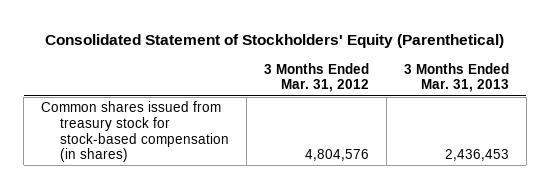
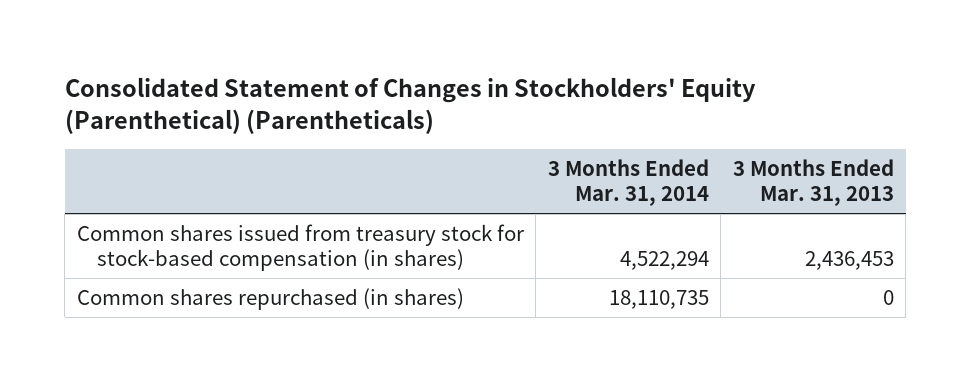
- Consolidated Statement of Stockholders' Equity (Parenthetical)
+ Consolidated Statement of Changes in Stockholders' Equity (Parenthetical) (Parentheticals)
- | 3 Months Ended Mar. 31, 2012 | 3 Months Ended Mar. 31, 2013
+ | 3 Months Ended Mar. 31, 2014 | 3 Months Ended Mar. 31, 2013
+ Common shares repurchased (in shares) | 18,110,735 | 0

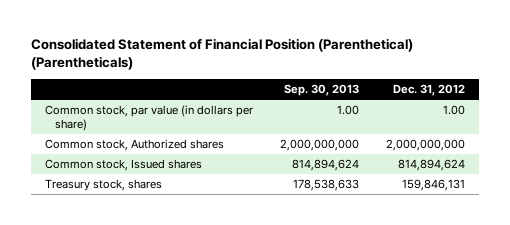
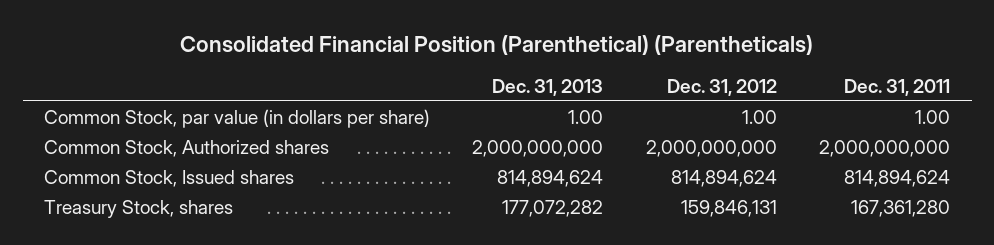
- Consolidated Statement of Financial Position (Parenthetical) (Parentheticals)
+ Consolidated Financial Position (Parenthetical) (Parentheticals)
- | Sep. 30, 2013 | Dec. 31, 2012
+ | Dec. 31, 2013 | Dec. 31, 2012 | Dec. 31, 2011
- Common stock, par value (in dollars per share) | 1.00 | 1.00
- Common stock, Authorized shares | 2,000,000,000 | 2,000,000,000
- Common stock, Issued shares | 814,894,624 | 814,894,624
- Treasury stock, shares | 178,538,633 | 159,846,131
+ Common Stock, par value (in dollars per share) | 1.00 | 1.00 | 1.00
+ Common Stock, Authorized shares | 2,000,000,000 | 2,000,000,000 | 2,000,000,000
+ Common Stock, Issued shares | 814,894,624 | 814,894,624 | 814,894,624
+ Treasury Stock, shares | 177,072,282 | 159,846,131 | 167,361,280

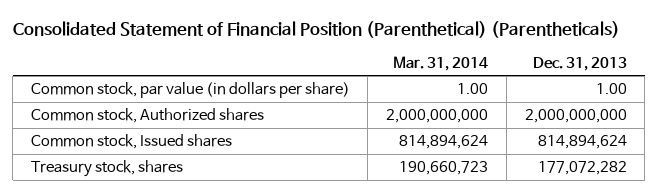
- Consolidated Financial Position (Parenthetical) (Parentheticals)
+ Consolidated Statement of Financial Position (Parenthetical) (Parentheticals)
- | Dec. 31, 2013 | Dec. 31, 2012 | Dec. 31, 2011
+ | Mar. 31, 2014 | Dec. 31, 2013
- Common Stock, par value (in dollars per share) | 1.00 | 1.00 | 1.00
- Common Stock, Authorized shares | 2,000,000,000 | 2,000,000,000 | 2,000,000,000
- Common Stock, Issued shares | 814,894,624 | 814,894,624 | 814,894,624
- Treasury Stock, shares | 177,072,282 | 159,846,131 | 167,361,280
+ Common stock, par value (in dollars per share) | 1.00 | 1.00
+ Common stock, Authorized shares | 2,000,000,000 | 2,000,000,000
+ Common stock, Issued shares | 814,894,624 | 814,894,624
+ Treasury stock, shares | 190,660,723 | 177,072,282

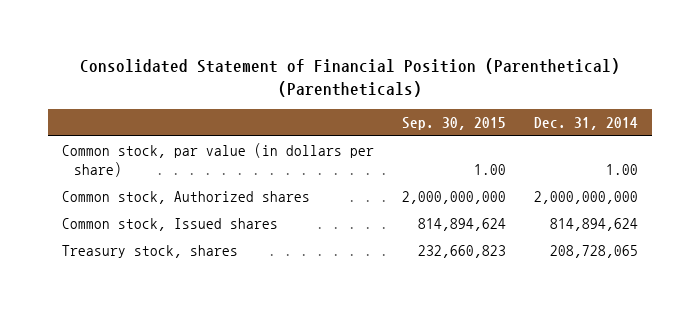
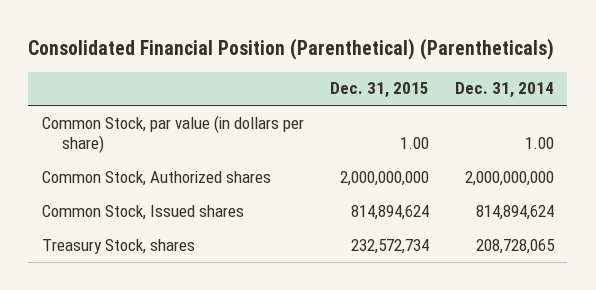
- Consolidated Statement of Financial Position (Parenthetical) (Parentheticals)
+ Consolidated Financial Position (Parenthetical) (Parentheticals)
- | Sep. 30, 2015 | Dec. 31, 2014
+ | Dec. 31, 2015 | Dec. 31, 2014
- Common stock, par value (in dollars per share) | 1.00 | 1.00
- Common stock, Authorized shares | 2,000,000,000 | 2,000,000,000
- Common stock, Issued shares | 814,894,624 | 814,894,624
- Treasury stock, shares | 232,660,823 | 208,728,065
+ Common Stock, par value (in dollars per share) | 1.00 | 1.00
+ Common Stock, Authorized shares | 2,000,000,000 | 2,000,000,000
+ Common Stock, Issued shares | 814,894,624 | 814,894,624
+ Treasury Stock, shares | 232,572,734 | 208,728,065

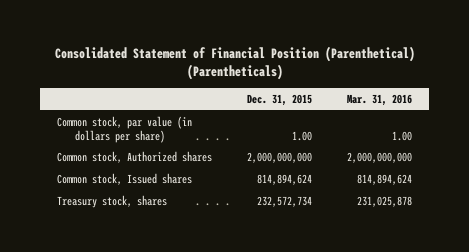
- Consolidated Financial Position (Parenthetical) (Parentheticals)
+ Consolidated Statement of Financial Position (Parenthetical) (Parentheticals)
- | Dec. 31, 2015 | Dec. 31, 2014
+ | Dec. 31, 2015 | Mar. 31, 2016
- Common Stock, par value (in dollars per share) | 1.00 | 1.00
- Common Stock, Authorized shares | 2,000,000,000 | 2,000,000,000
- Common Stock, Issued shares | 814,894,624 | 814,894,624
- Treasury Stock, shares | 232,572,734 | 208,728,065
+ Common stock, par value (in dollars per share) | 1.00 | 1.00
+ Common stock, Authorized shares | 2,000,000,000 | 2,000,000,000
+ Common stock, Issued shares | 814,894,624 | 814,894,624
+ Treasury stock, shares | 232,572,734 | 231,025,878

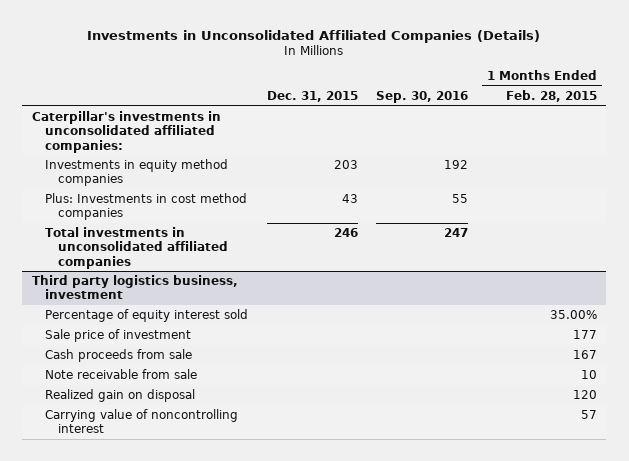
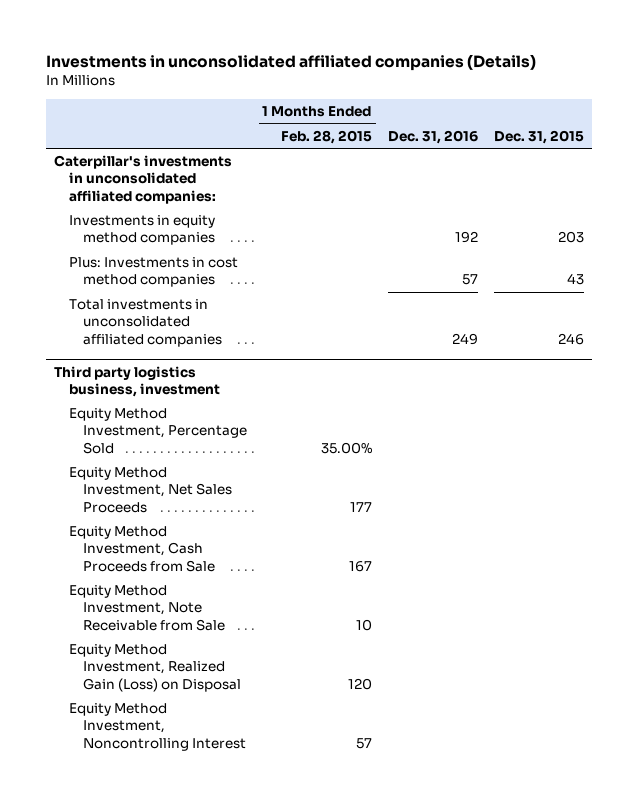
- Investments in Unconsolidated Affiliated Companies (Details)
+ Investments in unconsolidated affiliated companies (Details)
- | Dec. 31, 2015 | Sep. 30, 2016 | 1 Months Ended Feb. 28, 2015
+ | 1 Months Ended Feb. 28, 2015 | Dec. 31, 2016 | Dec. 31, 2015
@ Third party logistics business, investment
- Percentage of equity interest sold | | | 35.00%
- Sale price of investment | | | 177
- Cash proceeds from sale | | | 167
- Note receivable from sale | | | 10
- Realized gain on disposal | | | 120
- Carrying value of noncontrolling interest | | | 57
+ Equity Method Investment, Percentage Sold | 35.00% | |
+ Equity Method Investment, Net Sales Proceeds | 177 | |
+ Equity Method Investment, Cash Proceeds from Sale | 167 | |
+ Equity Method Investment, Note Receivable from Sale | 10 | |
+ Equity Method Investment, Realized Gain (Loss) on Disposal | 120 | |
+ Equity Method Investment, Noncontrolling Interest | 57 | |

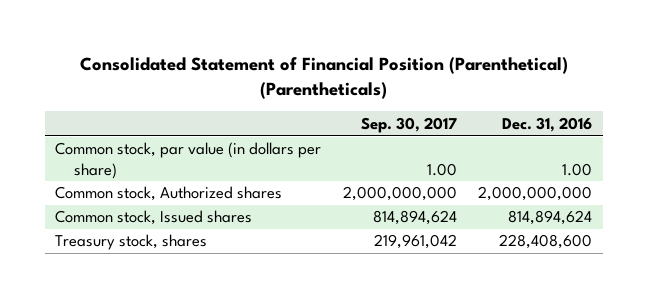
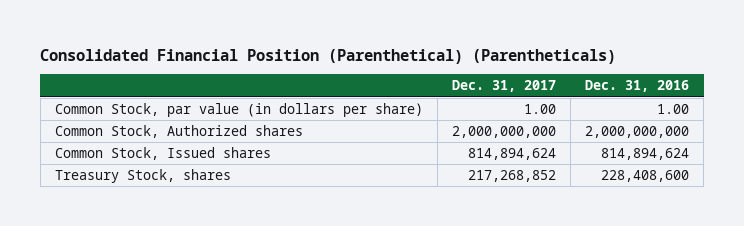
- Consolidated Statement of Financial Position (Parenthetical) (Parentheticals)
+ Consolidated Financial Position (Parenthetical) (Parentheticals)
- | Sep. 30, 2017 | Dec. 31, 2016
+ | Dec. 31, 2017 | Dec. 31, 2016
- Common stock, par value (in dollars per share) | 1.00 | 1.00
- Common stock, Authorized shares | 2,000,000,000 | 2,000,000,000
- Common stock, Issued shares | 814,894,624 | 814,894,624
- Treasury stock, shares | 219,961,042 | 228,408,600
+ Common Stock, par value (in dollars per share) | 1.00 | 1.00
+ Common Stock, Authorized shares | 2,000,000,000 | 2,000,000,000
+ Common Stock, Issued shares | 814,894,624 | 814,894,624
+ Treasury Stock, shares | 217,268,852 | 228,408,600

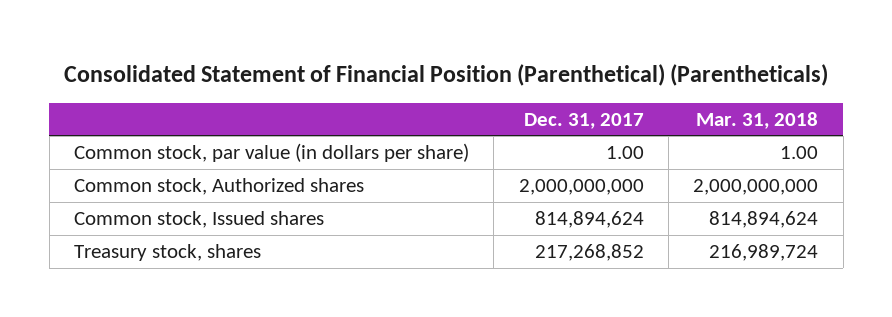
- Consolidated Financial Position (Parenthetical) (Parentheticals)
+ Consolidated Statement of Financial Position (Parenthetical) (Parentheticals)
- | Dec. 31, 2017 | Dec. 31, 2016
+ | Dec. 31, 2017 | Mar. 31, 2018
- Common Stock, par value (in dollars per share) | 1.00 | 1.00
- Common Stock, Authorized shares | 2,000,000,000 | 2,000,000,000
- Common Stock, Issued shares | 814,894,624 | 814,894,624
- Treasury Stock, shares | 217,268,852 | 228,408,600
+ Common stock, par value (in dollars per share) | 1.00 | 1.00
+ Common stock, Authorized shares | 2,000,000,000 | 2,000,000,000
+ Common stock, Issued shares | 814,894,624 | 814,894,624
+ Treasury stock, shares | 217,268,852 | 216,989,724

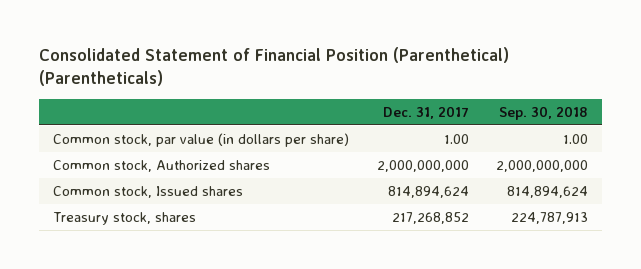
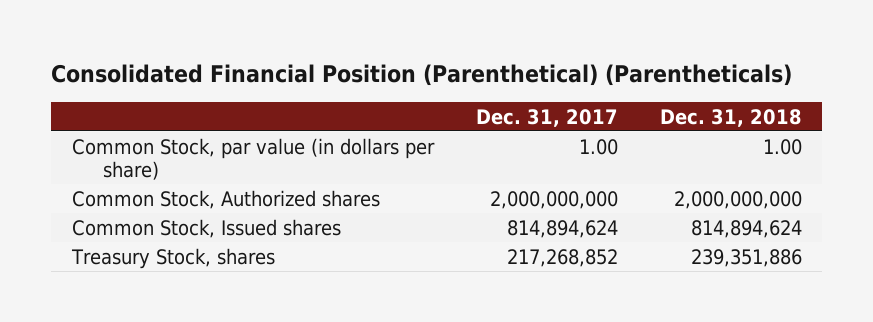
- Consolidated Statement of Financial Position (Parenthetical) (Parentheticals)
+ Consolidated Financial Position (Parenthetical) (Parentheticals)
- | Dec. 31, 2017 | Sep. 30, 2018
+ | Dec. 31, 2017 | Dec. 31, 2018
- Common stock, par value (in dollars per share) | 1.00 | 1.00
- Common stock, Authorized shares | 2,000,000,000 | 2,000,000,000
- Common stock, Issued shares | 814,894,624 | 814,894,624
- Treasury stock, shares | 217,268,852 | 224,787,913
+ Common Stock, par value (in dollars per share) | 1.00 | 1.00
+ Common Stock, Authorized shares | 2,000,000,000 | 2,000,000,000
+ Common Stock, Issued shares | 814,894,624 | 814,894,624
+ Treasury Stock, shares | 217,268,852 | 239,351,886

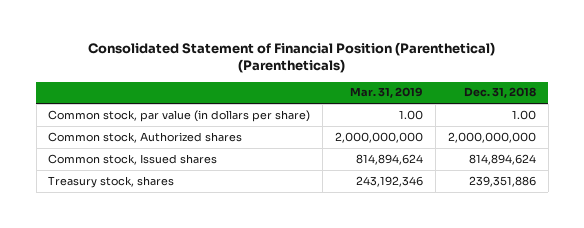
- Consolidated Financial Position (Parenthetical) (Parentheticals)
+ Consolidated Statement of Financial Position (Parenthetical) (Parentheticals)
- | Dec. 31, 2017 | Dec. 31, 2018
+ | Mar. 31, 2019 | Dec. 31, 2018
- Common Stock, par value (in dollars per share) | 1.00 | 1.00
- Common Stock, Authorized shares | 2,000,000,000 | 2,000,000,000
- Common Stock, Issued shares | 814,894,624 | 814,894,624
- Treasury Stock, shares | 217,268,852 | 239,351,886
+ Common stock, par value (in dollars per share) | 1.00 | 1.00
+ Common stock, Authorized shares | 2,000,000,000 | 2,000,000,000
+ Common stock, Issued shares | 814,894,624 | 814,894,624
+ Treasury stock, shares | 243,192,346 | 239,351,886

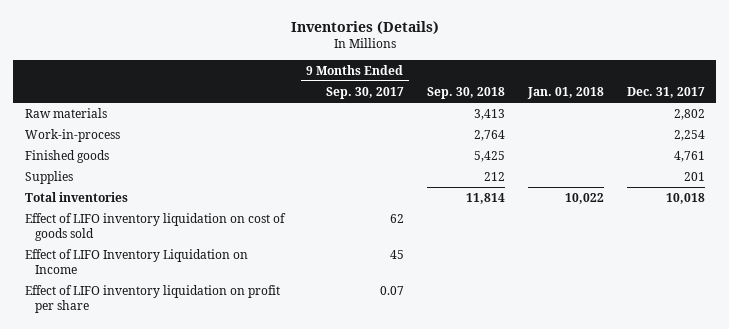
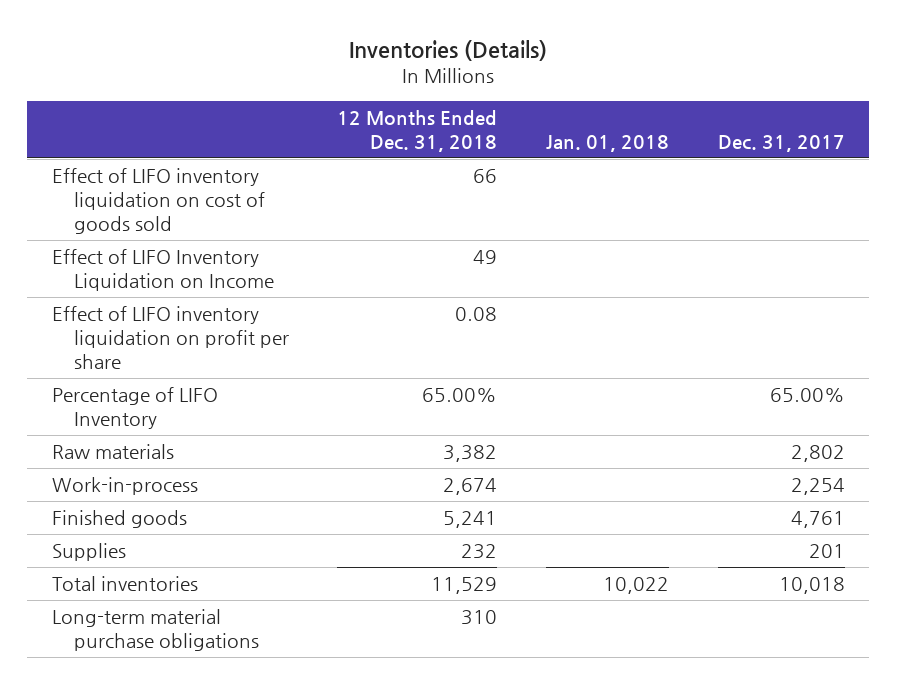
- | 9 Months Ended Sep. 30, 2017 | Sep. 30, 2018 | Jan. 01, 2018 | Dec. 31, 2017
+ | 12 Months Ended Dec. 31, 2018 | Jan. 01, 2018 | Dec. 31, 2017
moved up: Effect of LIFO inventory liquidation on cost of goods sold | 66 | |
moved up: Effect of LIFO Inventory Liquidation on Income | 49 | |
moved up: Effect of LIFO inventory liquidation on profit per share | 0.08 | |
+ Percentage of LIFO Inventory | 65.00% | | 65.00%
+ Long-term material purchase obligations | 310 | |

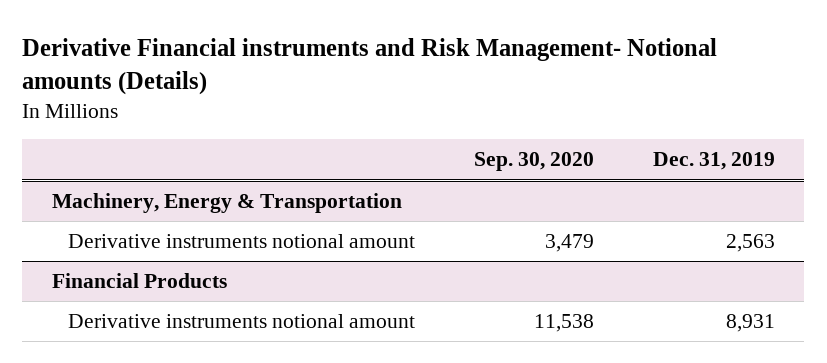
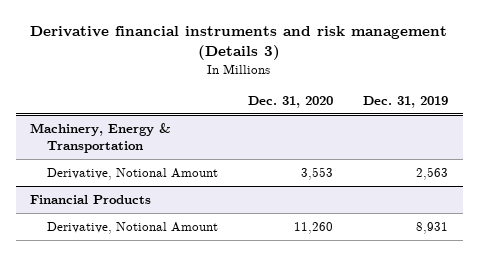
- Derivative Financial instruments and Risk Management- Notional amounts (Details)
+ Derivative financial instruments and risk management (Details 3)
- | Sep. 30, 2020 | Dec. 31, 2019
+ | Dec. 31, 2020 | Dec. 31, 2019
@ Machinery, Energy & Transportation
- Derivative instruments notional amount | 3,479 | 2,563
+ Derivative, Notional Amount | 3,553 | 2,563
@ Financial Products
- Derivative instruments notional amount | 11,538 | 8,931
+ Derivative, Notional Amount | 11,260 | 8,931

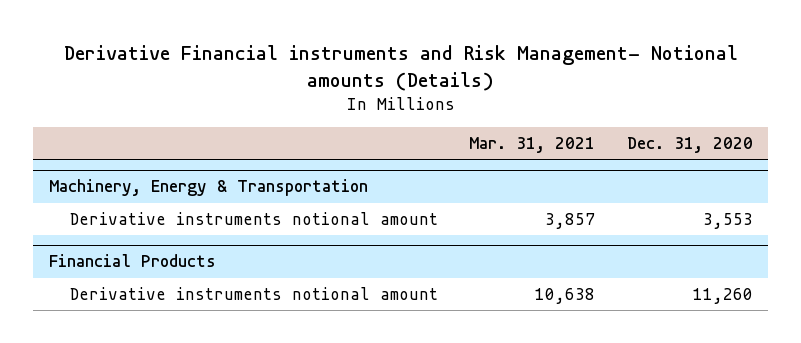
- Derivative financial instruments and risk management (Details 3)
+ Derivative Financial instruments and Risk Management- Notional amounts (Details)
- | Dec. 31, 2020 | Dec. 31, 2019
+ | Mar. 31, 2021 | Dec. 31, 2020
@ Machinery, Energy & Transportation
- Derivative, Notional Amount | 3,553 | 2,563
+ Derivative instruments notional amount | 3,857 | 3,553
@ Financial Products
- Derivative, Notional Amount | 11,260 | 8,931
+ Derivative instruments notional amount | 10,638 | 11,260

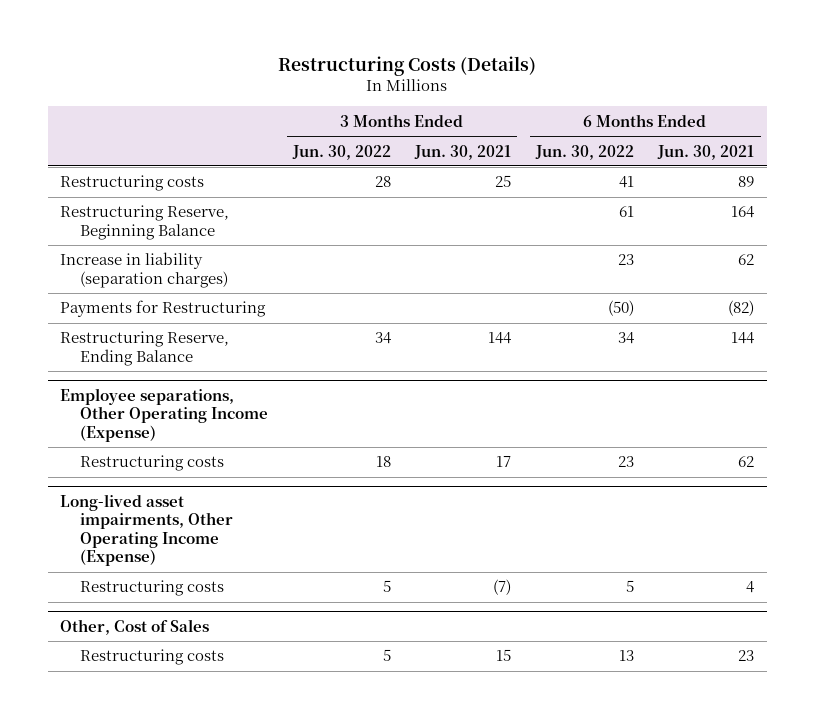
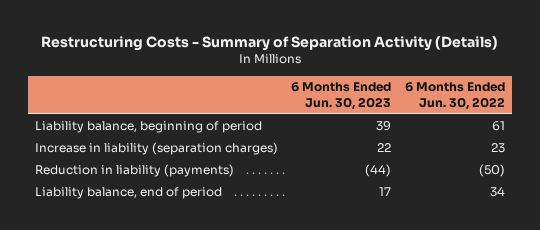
- Restructuring Costs (Details)
+ Restructuring Costs - Summary of Separation Activity (Details)
- | 3 Months Ended Jun. 30, 2022 | 3 Months Ended Jun. 30, 2021 | 6 Months Ended Jun. 30, 2022 | 6 Months Ended Jun. 30, 2021
+ | 6 Months Ended Jun. 30, 2023 | 6 Months Ended Jun. 30, 2022
- Restructuring costs | 28 | 25 | 41 | 89
- Restructuring Reserve, Beginning Balance | | | 61 | 164
+ Liability balance, beginning of period | 39 | 61
- Payments for Restructuring | | | (50) | (82)
- Restructuring Reserve, Ending Balance | 34 | 144 | 34 | 144
- Employee separations, Other Operating Income (Expense)
- Restructuring costs | 18 | 17 | 23 | 62
- Long-lived asset impairments, Other Operating Income (Expense)
- Restructuring costs | 5 | (7) | 5 | 4
- Other, Cost of Sales
- Restructuring costs | 5 | 15 | 13 | 23
+ Reduction in liability (payments) | (44) | (50)
+ Liability balance, end of period | 17 | 34

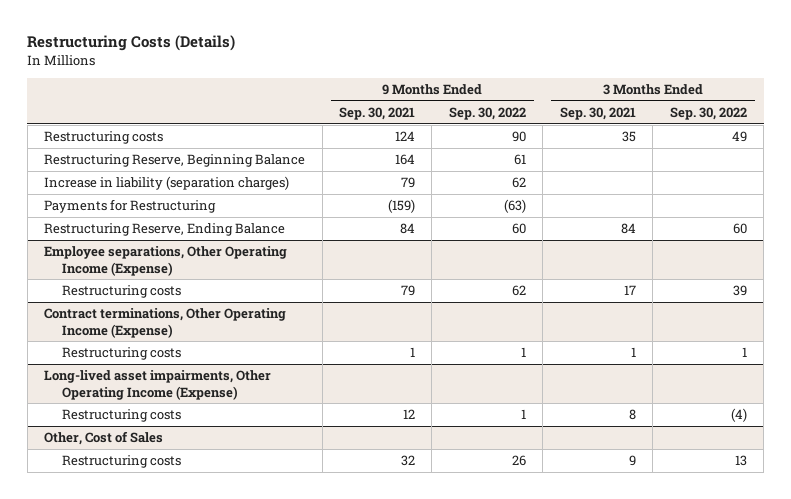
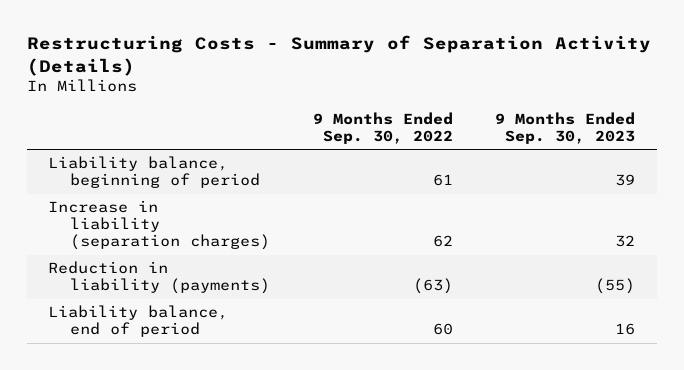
- Restructuring Costs (Details)
+ Restructuring Costs - Summary of Separation Activity (Details)
- | 9 Months Ended Sep. 30, 2021 | 9 Months Ended Sep. 30, 2022 | 3 Months Ended Sep. 30, 2021 | 3 Months Ended Sep. 30, 2022
+ | 9 Months Ended Sep. 30, 2022 | 9 Months Ended Sep. 30, 2023
- Restructuring costs | 124 | 90 | 35 | 49
- Restructuring Reserve, Beginning Balance | 164 | 61 | |
+ Liability balance, beginning of period | 61 | 39
- Payments for Restructuring | (159) | (63) | |
- Restructuring Reserve, Ending Balance | 84 | 60 | 84 | 60
- Employee separations, Other Operating Income (Expense)
- Restructuring costs | 79 | 62 | 17 | 39
- Contract terminations, Other Operating Income (Expense)
- Restructuring costs | 1 | 1 | 1 | 1
- Long-lived asset impairments, Other Operating Income (Expense)
- Restructuring costs | 12 | 1 | 8 | (4)
- Other, Cost of Sales
- Restructuring costs | 32 | 26 | 9 | 13
+ Reduction in liability (payments) | (63) | (55)
+ Liability balance, end of period | 60 | 16

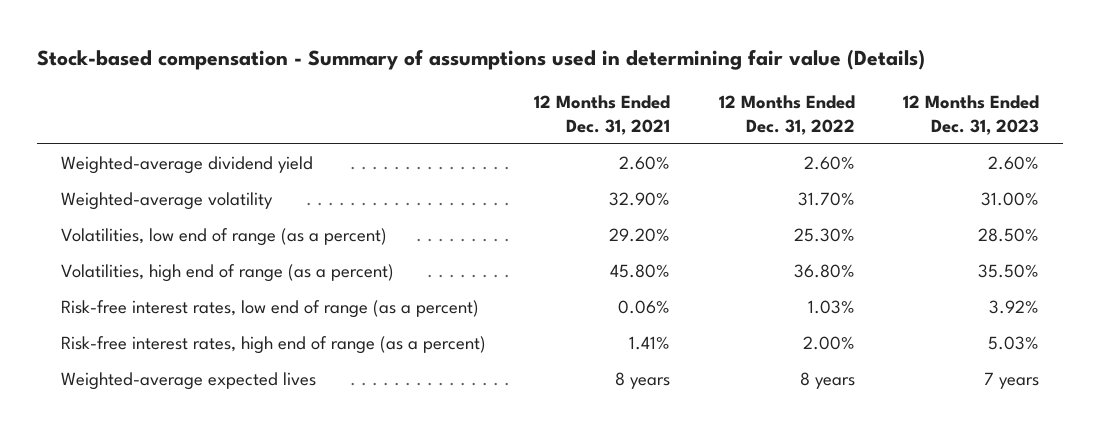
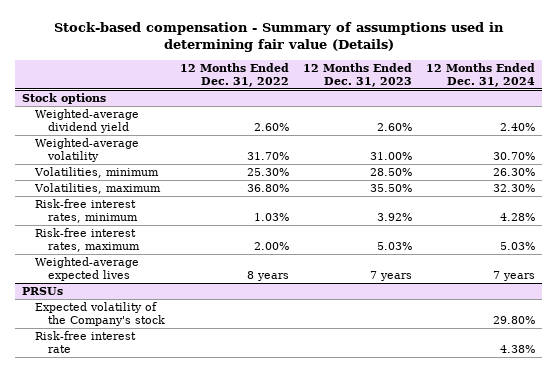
- | 12 Months Ended Dec. 31, 2021 | 12 Months Ended Dec. 31, 2022 | 12 Months Ended Dec. 31, 2023
+ | 12 Months Ended Dec. 31, 2022 | 12 Months Ended Dec. 31, 2023 | 12 Months Ended Dec. 31, 2024
+ Stock options
- Volatilities, low end of range (as a percent) | 29.20% | 25.30% | 28.50%
- Volatilities, high end of range (as a percent) | 45.80% | 36.80% | 35.50%
- Risk-free interest rates, low end of range (as a percent) | 0.06% | 1.03% | 3.92%
- Risk-free interest rates, high end of range (as a percent) | 1.41% | 2.00% | 5.03%
+ Volatilities, minimum | 25.30% | 28.50% | 26.30%
+ Volatilities, maximum | 36.80% | 35.50% | 32.30%
+ Risk-free interest rates, minimum | 1.03% | 3.92% | 4.28%
+ Risk-free interest rates, maximum | 2.00% | 5.03% | 5.03%
+ PRSUs
+ Expected volatility of the Company's stock | | | 29.80%
+ Risk-free interest rate | | | 4.38%

